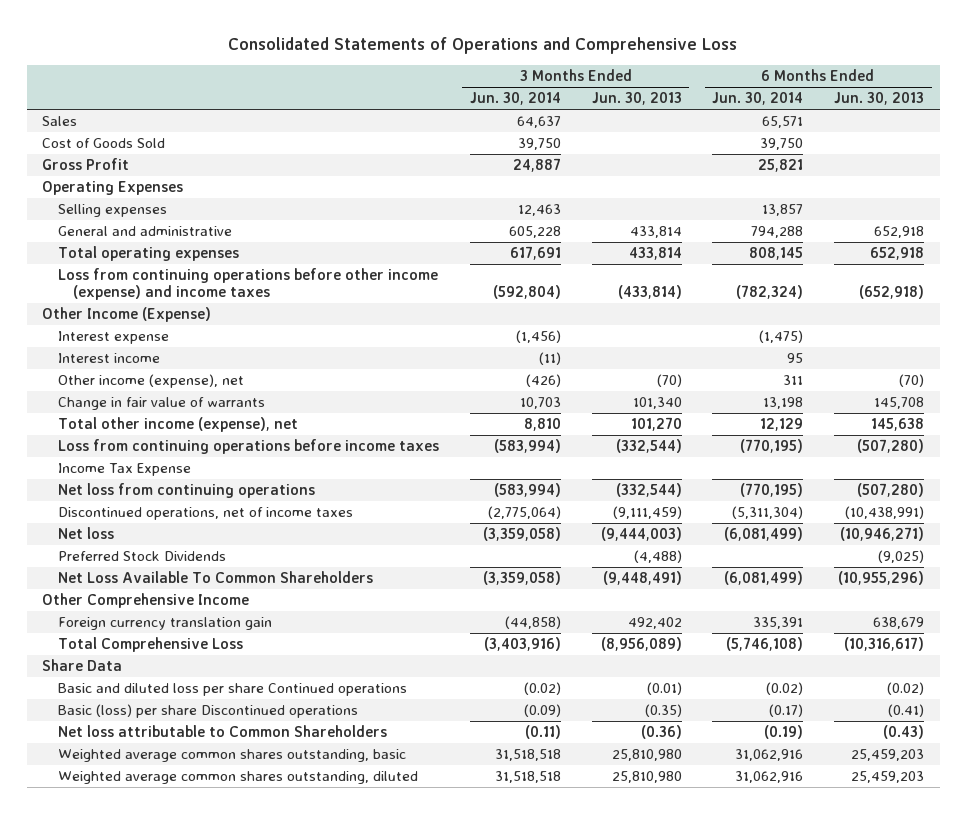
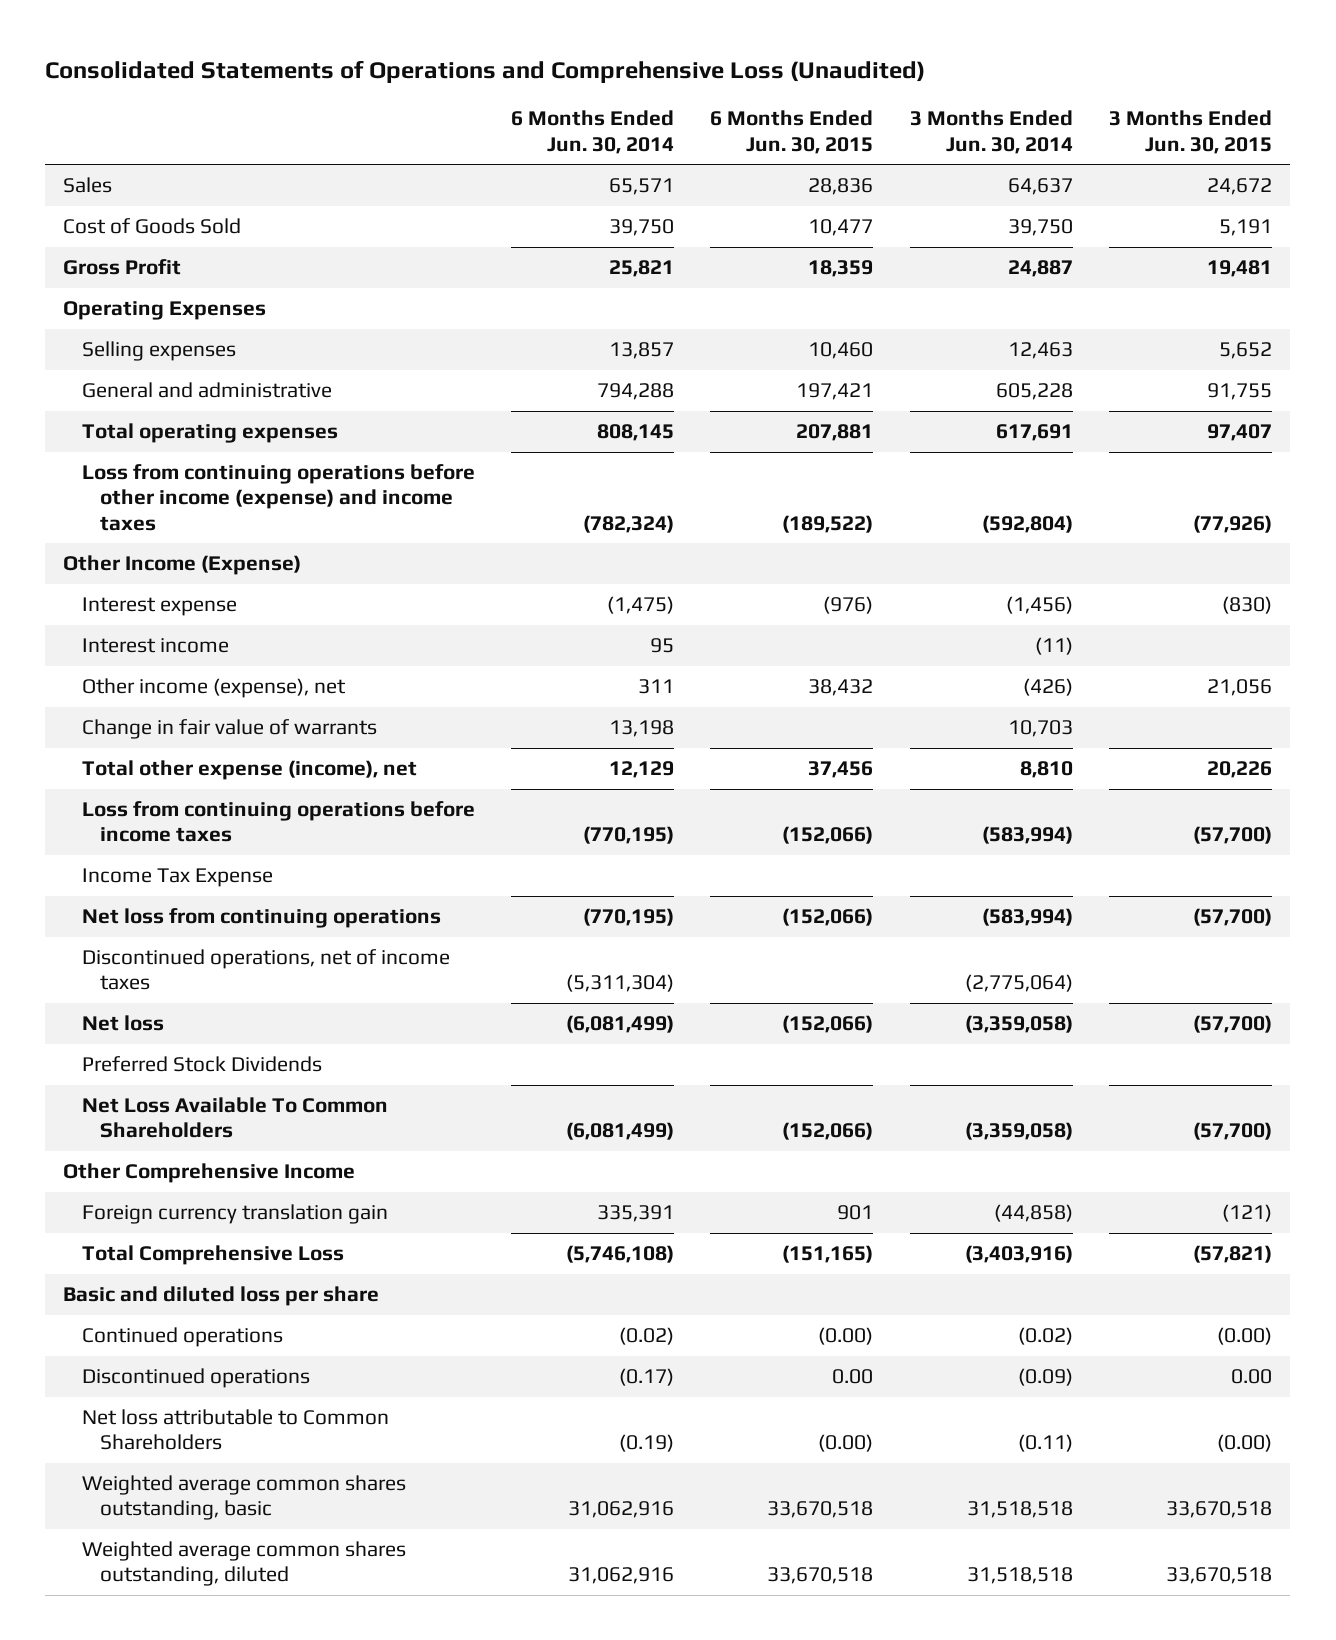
- Consolidated Statements of Operations and Comprehensive Loss
+ Consolidated Statements of Operations and Comprehensive Loss (Unaudited)
- | 3 Months Ended Jun. 30, 2014 | 3 Months Ended Jun. 30, 2013 | 6 Months Ended Jun. 30, 2014 | 6 Months Ended Jun. 30, 2013
+ | 6 Months Ended Jun. 30, 2014 | 6 Months Ended Jun. 30, 2015 | 3 Months Ended Jun. 30, 2014 | 3 Months Ended Jun. 30, 2015
- Total other income (expense), net | 8,810 | 101,270 | 12,129 | 145,638
+ Total other expense (income), net | 12,129 | 37,456 | 8,810 | 20,226
- Share Data
- Basic and diluted loss per share Continued operations | (0.02) | (0.01) | (0.02) | (0.02)
- Basic (loss) per share Discontinued operations | (0.09) | (0.35) | (0.17) | (0.41)
+ Basic and diluted loss per share
+ Continued operations | (0.02) | (0.00) | (0.02) | (0.00)
+ Discontinued operations | (0.17) | 0.00 | (0.09) | 0.00

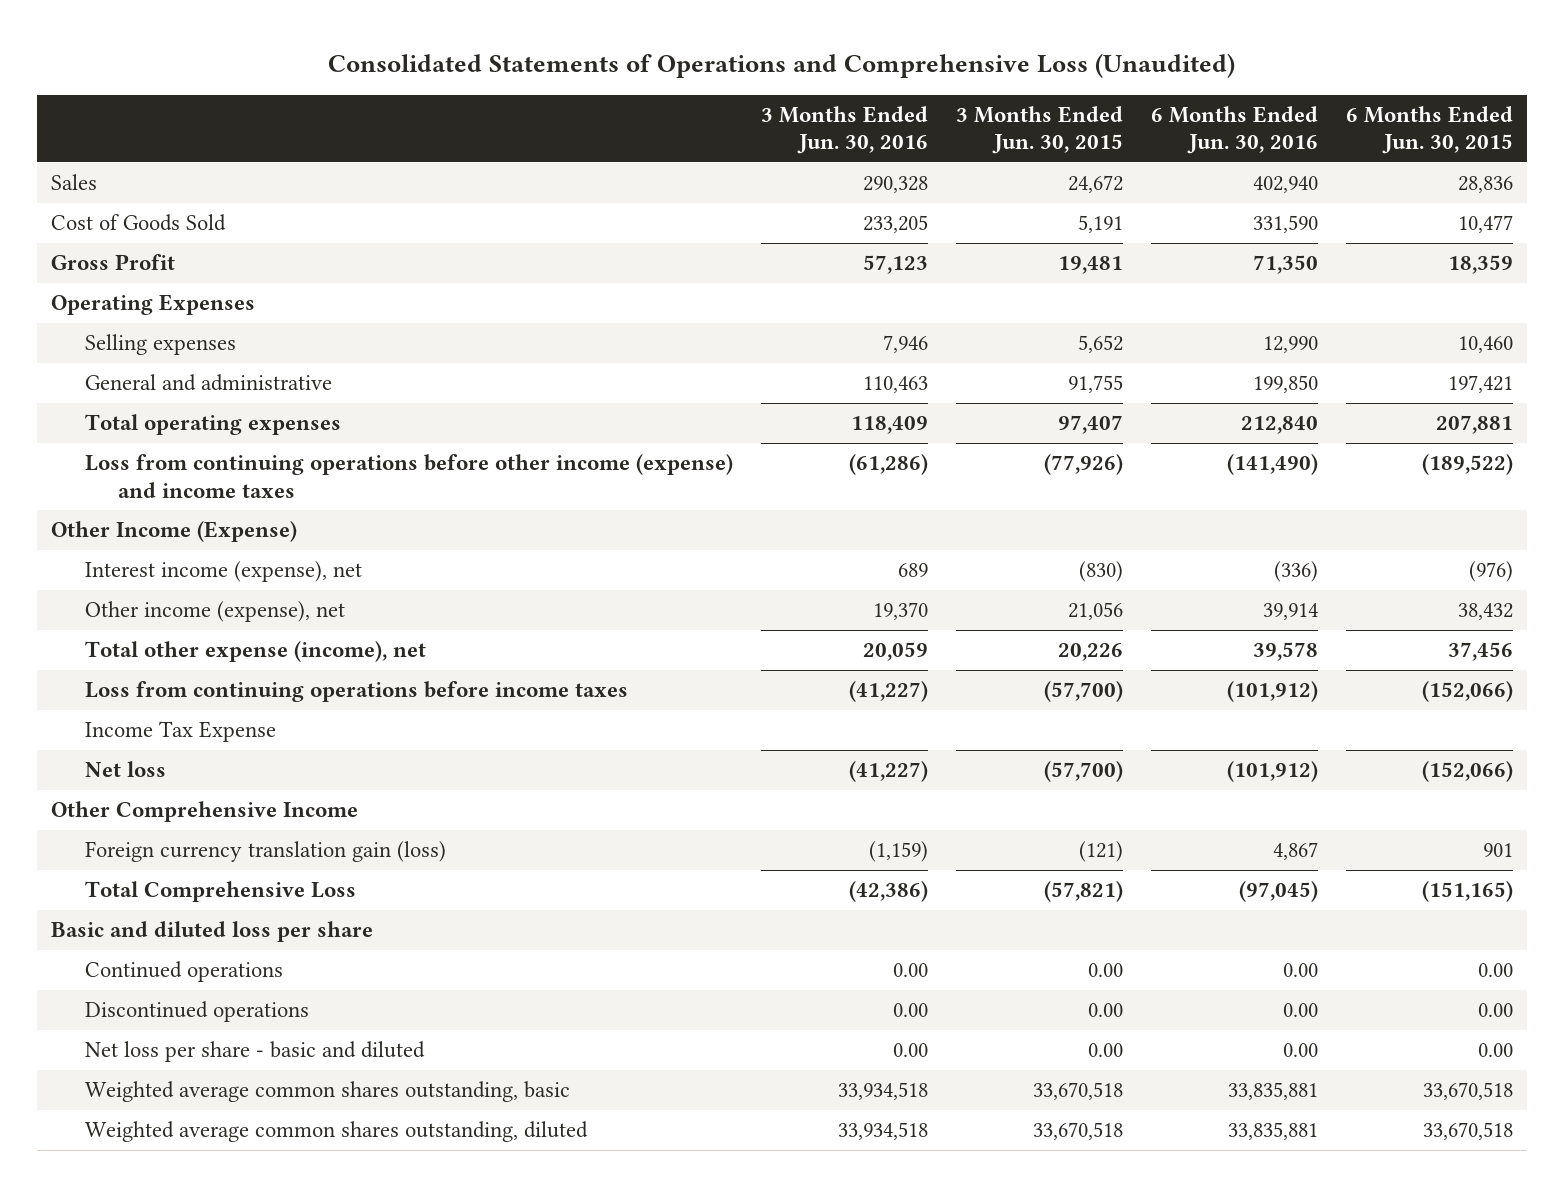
- | 6 Months Ended Jun. 30, 2014 | 6 Months Ended Jun. 30, 2015 | 3 Months Ended Jun. 30, 2014 | 3 Months Ended Jun. 30, 2015
+ | 3 Months Ended Jun. 30, 2016 | 3 Months Ended Jun. 30, 2015 | 6 Months Ended Jun. 30, 2016 | 6 Months Ended Jun. 30, 2015
- Interest expense | (1,475) | (976) | (1,456) | (830)
- Interest income | 95 | | (11) |
+ Interest income (expense), net | 689 | (830) | (336) | (976)
- Change in fair value of warrants | 13,198 | | 10,703 |
- Net loss from continuing operations | (770,195) | (152,066) | (583,994) | (57,700)
- Discontinued operations, net of income taxes | (5,311,304) | | (2,775,064) |
- Preferred Stock Dividends
- Net Loss Available To Common Shareholders | (6,081,499) | (152,066) | (3,359,058) | (57,700)
- Foreign currency translation gain | 335,391 | 901 | (44,858) | (121)
+ Foreign currency translation gain (loss) | (1,159) | (121) | 4,867 | 901
- Continued operations | (0.02) | (0.00) | (0.02) | (0.00)
+ Continued operations | 0.00 | 0.00 | 0.00 | 0.00
- Net loss attributable to Common Shareholders | (0.19) | (0.00) | (0.11) | (0.00)
+ Net loss per share - basic and diluted | 0.00 | 0.00 | 0.00 | 0.00

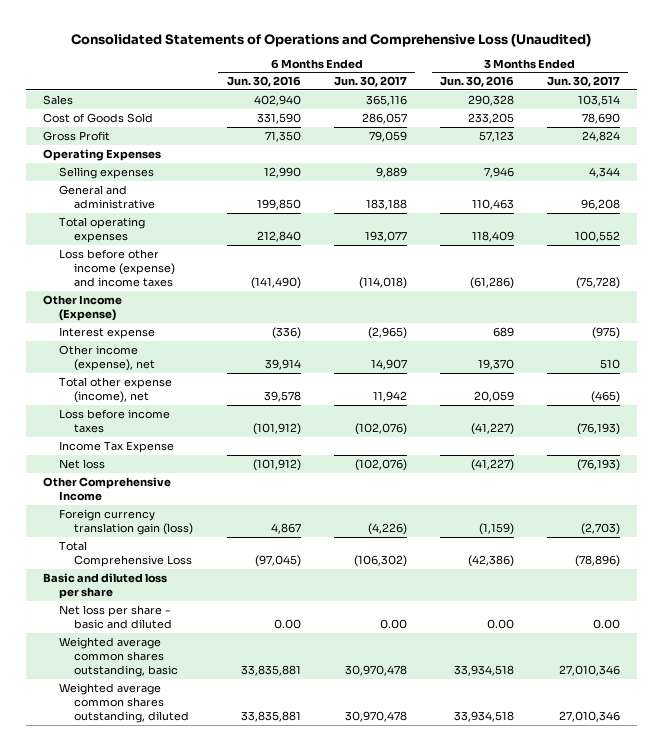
- | 3 Months Ended Jun. 30, 2016 | 3 Months Ended Jun. 30, 2015 | 6 Months Ended Jun. 30, 2016 | 6 Months Ended Jun. 30, 2015
+ | 6 Months Ended Jun. 30, 2016 | 6 Months Ended Jun. 30, 2017 | 3 Months Ended Jun. 30, 2016 | 3 Months Ended Jun. 30, 2017
- Loss from continuing operations before other income (expense) and income taxes | (61,286) | (77,926) | (141,490) | (189,522)
+ Loss before other income (expense) and income taxes | (141,490) | (114,018) | (61,286) | (75,728)
- Interest income (expense), net | 689 | (830) | (336) | (976)
+ Interest expense | (336) | (2,965) | 689 | (975)
- Loss from continuing operations before income taxes | (41,227) | (57,700) | (101,912) | (152,066)
+ Loss before income taxes | (101,912) | (102,076) | (41,227) | (76,193)
- Continued operations | 0.00 | 0.00 | 0.00 | 0.00
- Discontinued operations | 0.00 | 0.00 | 0.00 | 0.00

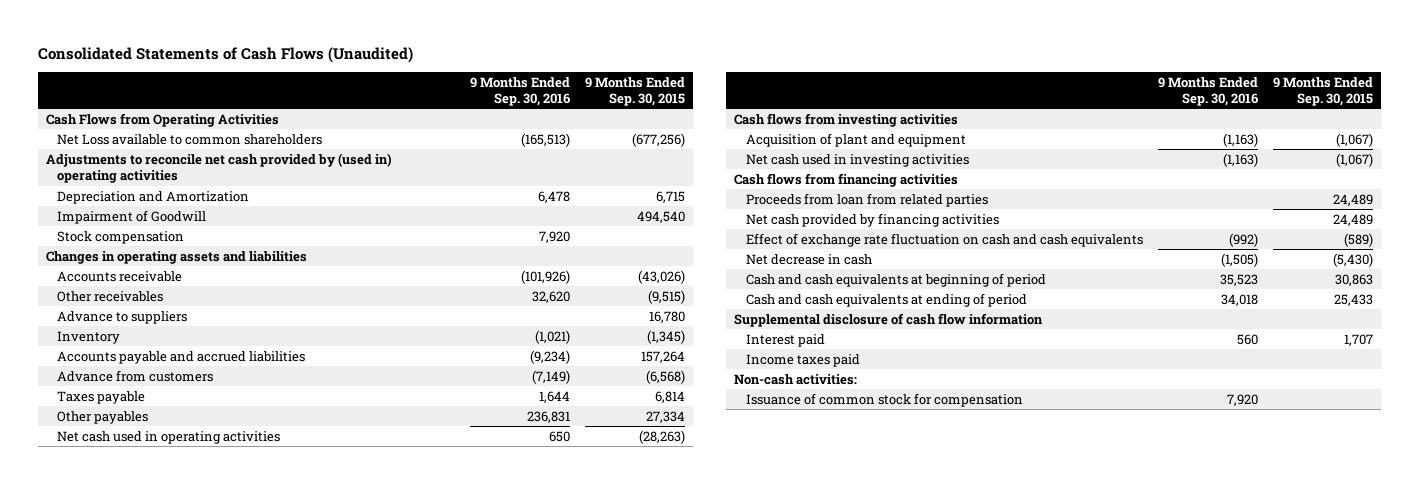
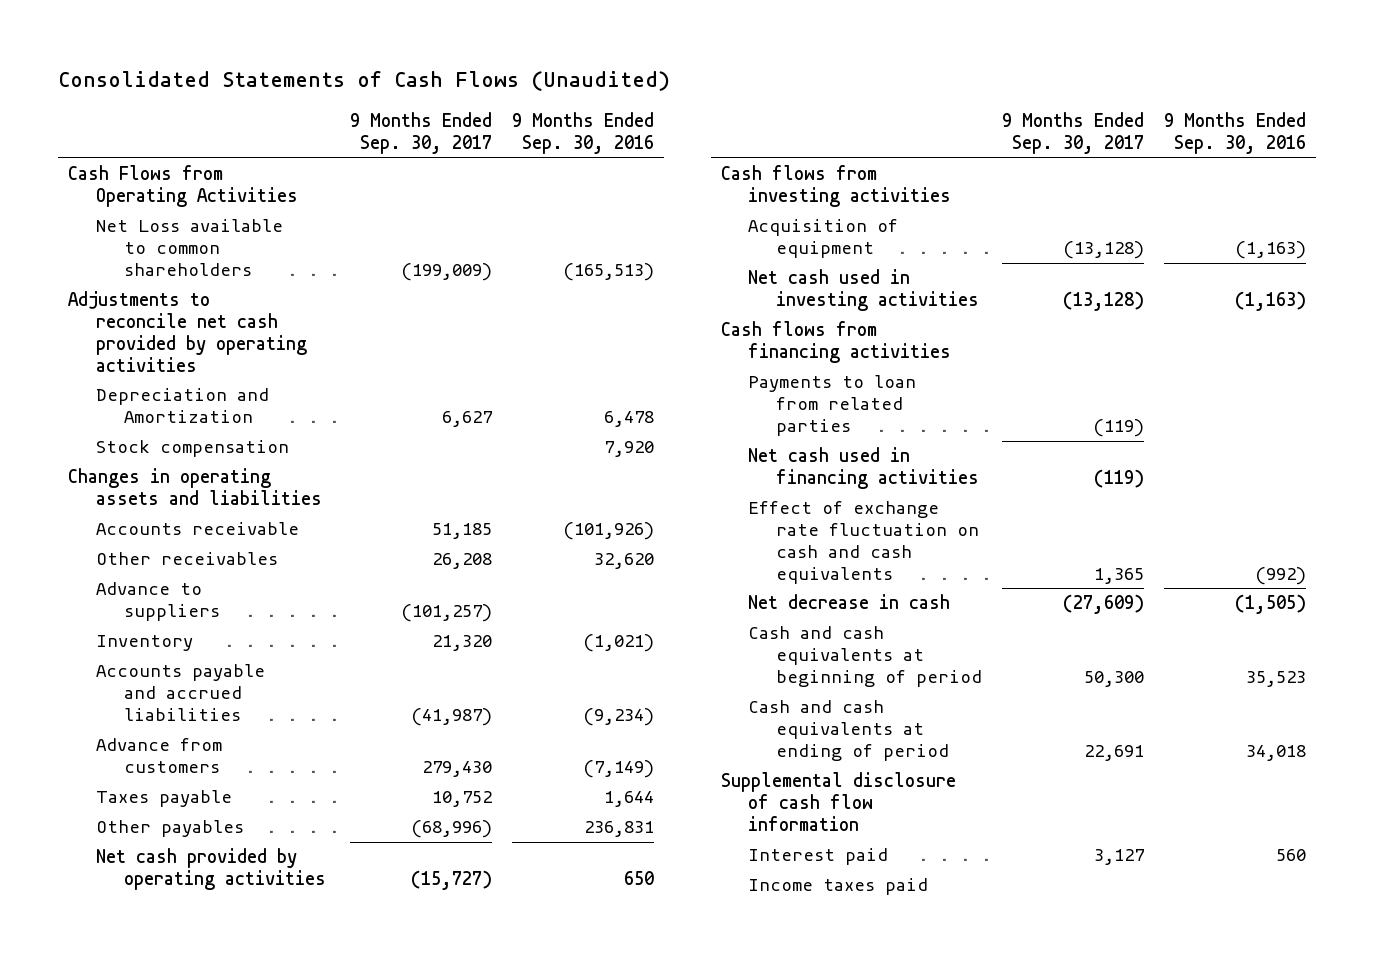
- | 9 Months Ended Sep. 30, 2016 | 9 Months Ended Sep. 30, 2015
+ | 9 Months Ended Sep. 30, 2017 | 9 Months Ended Sep. 30, 2016
- Adjustments to reconcile net cash provided by (used in) operating activities
+ Adjustments to reconcile net cash provided by operating activities
- Impairment of Goodwill | | 494,540
- Net cash used in operating activities | 650 | (28,263)
+ Net cash provided by operating activities | (15,727) | 650
- Acquisition of plant and equipment | (1,163) | (1,067)
+ Acquisition of equipment | (13,128) | (1,163)
- Proceeds from loan from related parties | | 24,489
- Net cash provided by financing activities | | 24,489
+ Payments to loan from related parties | (119) |
+ Net cash used in financing activities | (119) |
- Non-cash activities:
- Issuance of common stock for compensation | 7,920 |

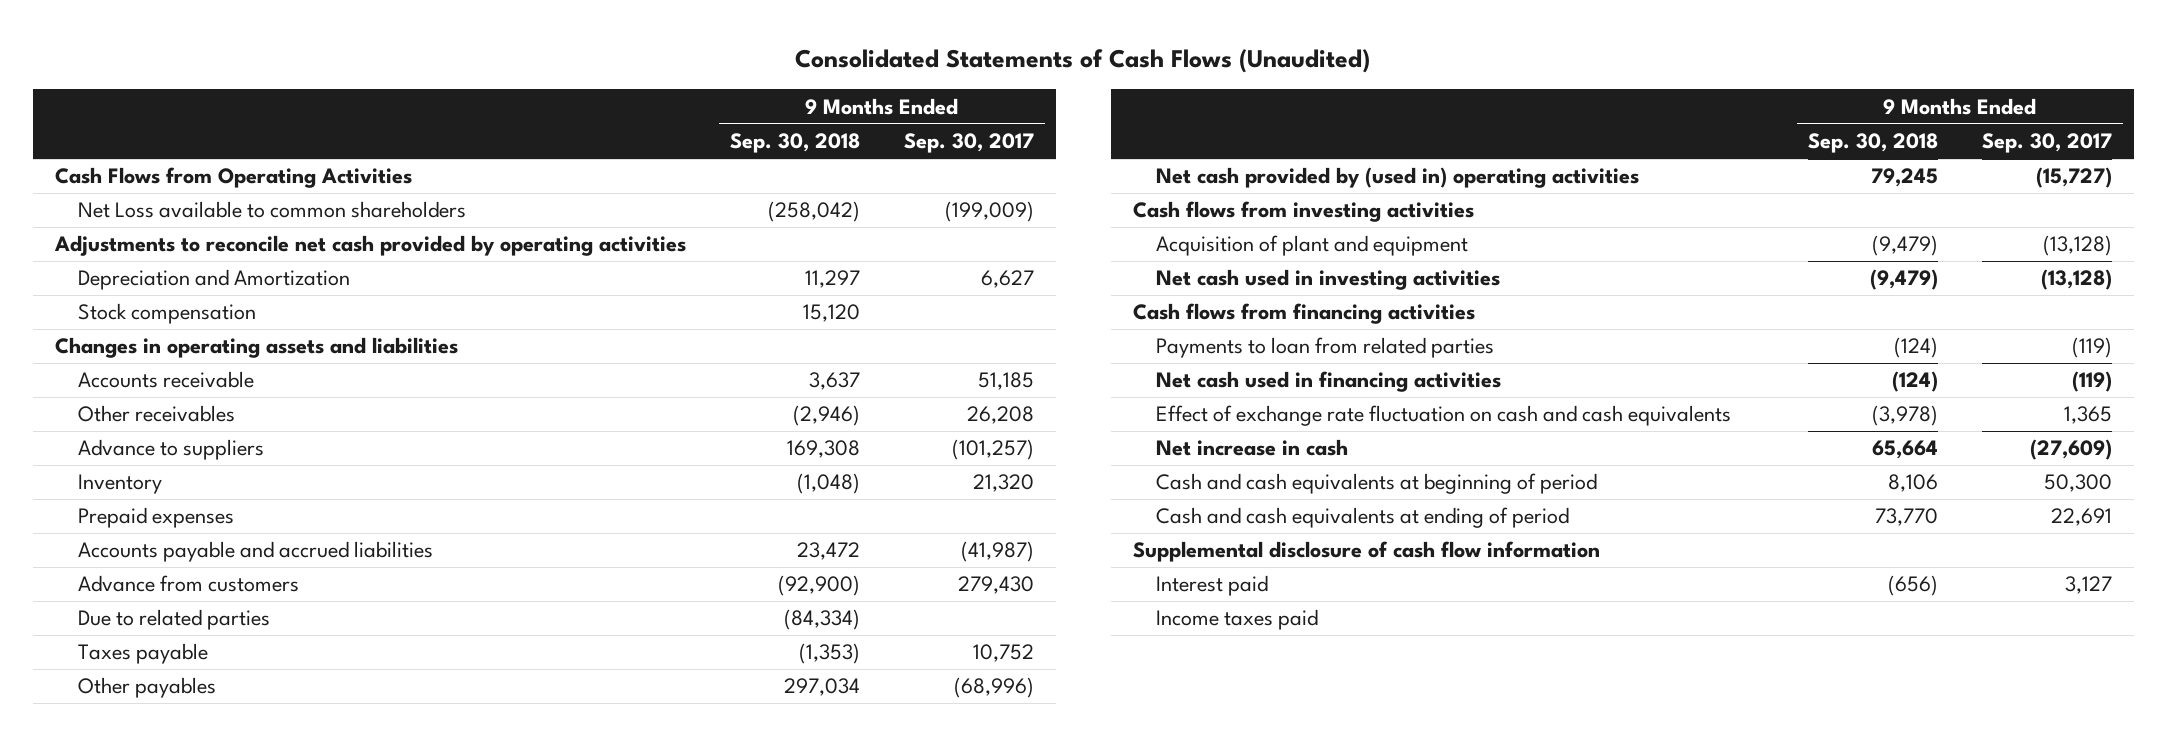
- | 9 Months Ended Sep. 30, 2017 | 9 Months Ended Sep. 30, 2016
+ | 9 Months Ended Sep. 30, 2018 | 9 Months Ended Sep. 30, 2017
+ Prepaid expenses
+ Due to related parties | (84,334) |
- Net cash provided by operating activities | (15,727) | 650
+ Net cash provided by (used in) operating activities | 79,245 | (15,727)
- Acquisition of equipment | (13,128) | (1,163)
+ Acquisition of plant and equipment | (9,479) | (13,128)
- Net decrease in cash | (27,609) | (1,505)
+ Net increase in cash | 65,664 | (27,609)

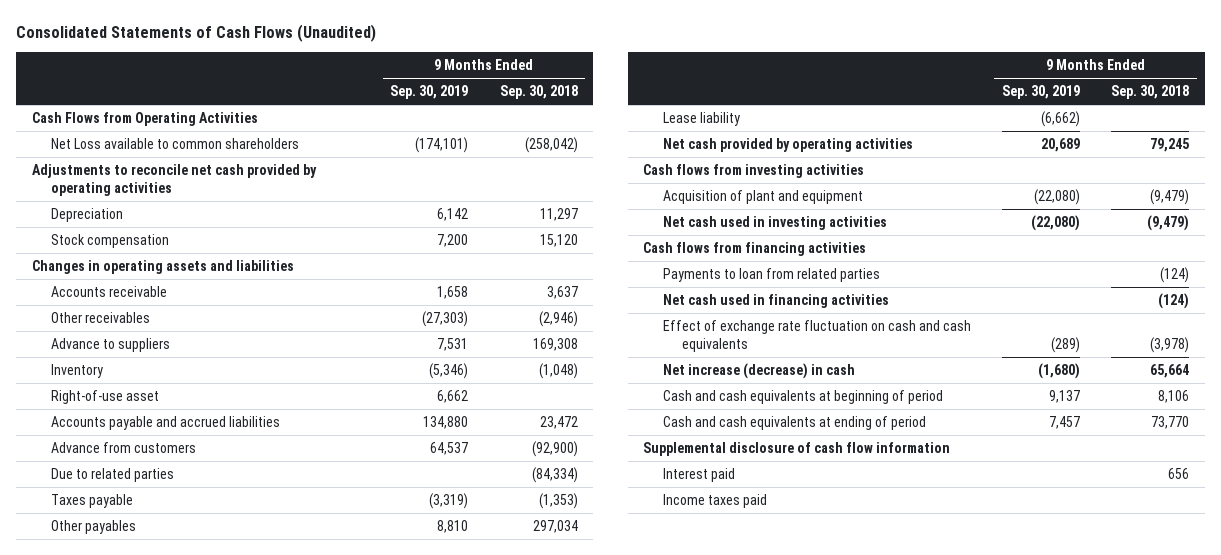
- | 9 Months Ended Sep. 30, 2018 | 9 Months Ended Sep. 30, 2017
+ | 9 Months Ended Sep. 30, 2019 | 9 Months Ended Sep. 30, 2018
- Depreciation and Amortization | 11,297 | 6,627
+ Depreciation | 6,142 | 11,297
- Prepaid expenses
+ Right-of-use asset | 6,662 |
- Net cash provided by (used in) operating activities | 79,245 | (15,727)
+ Lease liability | (6,662) |
+ Net cash provided by operating activities | 20,689 | 79,245
- Net increase in cash | 65,664 | (27,609)
+ Net increase (decrease) in cash | (1,680) | 65,664
- Interest paid | (656) | 3,127
+ Interest paid | | 656

